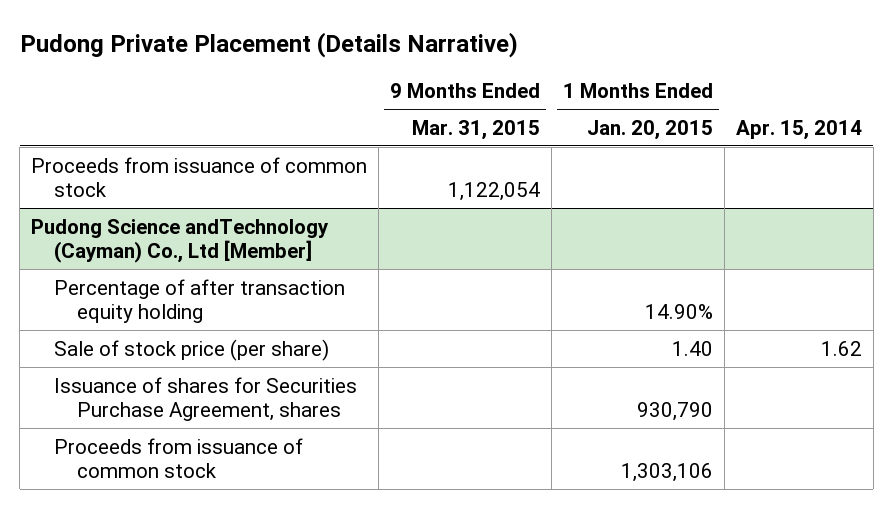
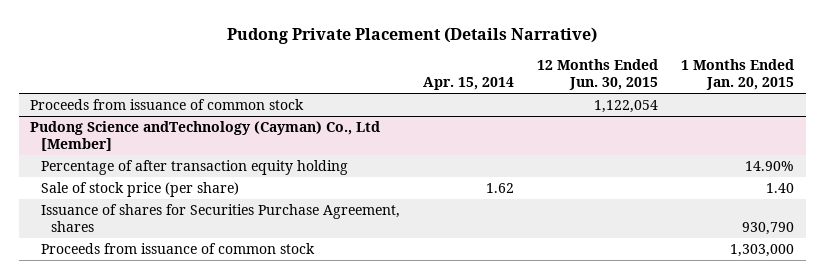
- | 9 Months Ended Mar. 31, 2015 | 1 Months Ended Jan. 20, 2015 | Apr. 15, 2014
+ | Apr. 15, 2014 | 12 Months Ended Jun. 30, 2015 | 1 Months Ended Jan. 20, 2015
@ Pudong Science andTechnology (Cayman) Co., Ltd [Member]
- Proceeds from issuance of common stock | | 1,303,106 |
+ Proceeds from issuance of common stock | | | 1,303,000

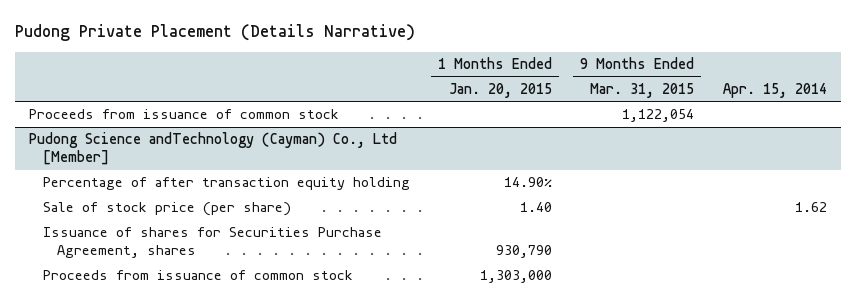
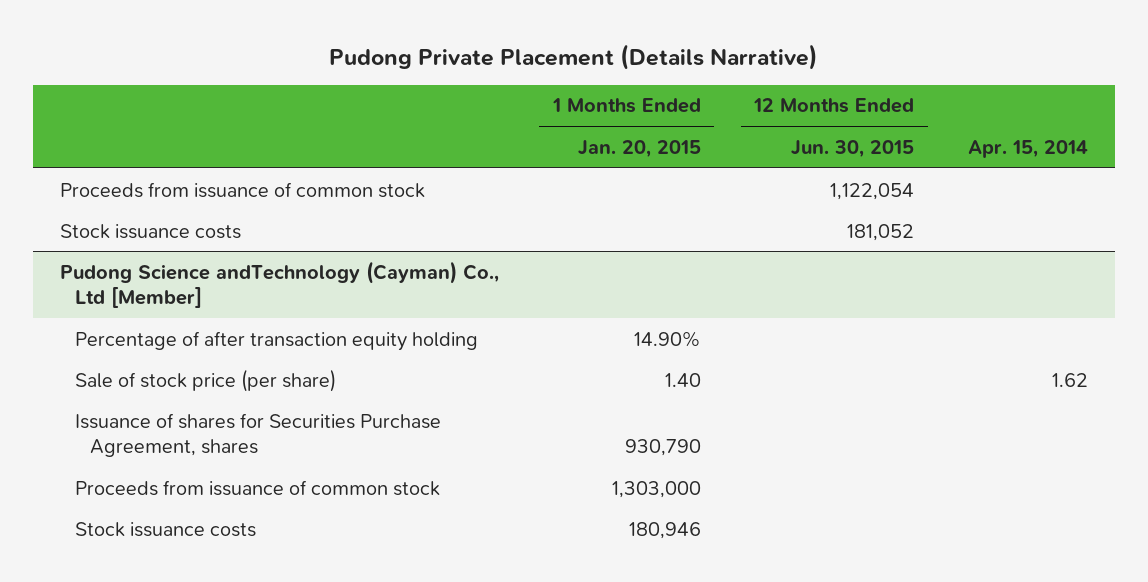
- | 1 Months Ended Jan. 20, 2015 | 9 Months Ended Mar. 31, 2015 | Apr. 15, 2014
+ | 1 Months Ended Jan. 20, 2015 | 12 Months Ended Jun. 30, 2015 | Apr. 15, 2014
+ Stock issuance costs | | 181,052 |
@ Pudong Science andTechnology (Cayman) Co., Ltd [Member]
+ Stock issuance costs | 180,946 | |

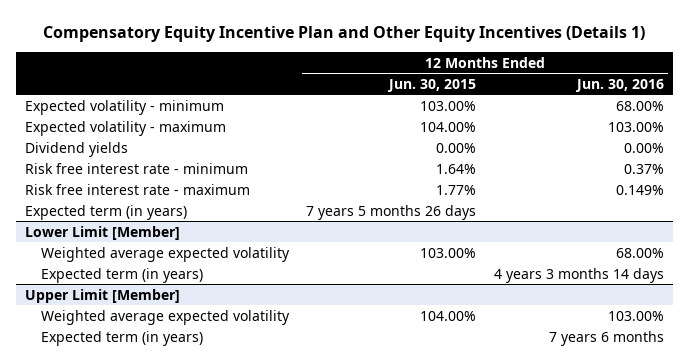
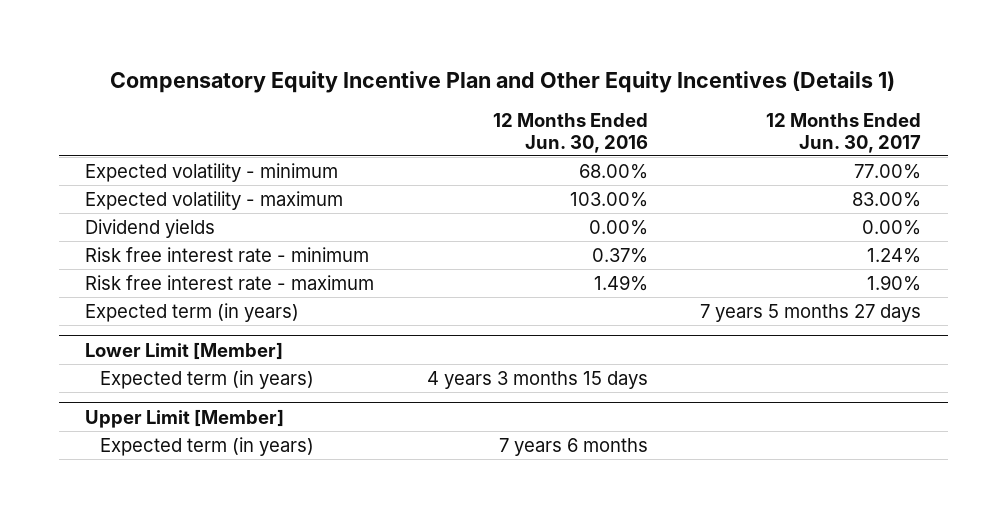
- | 12 Months Ended Jun. 30, 2015 | 12 Months Ended Jun. 30, 2016
+ | 12 Months Ended Jun. 30, 2016 | 12 Months Ended Jun. 30, 2017
- Risk free interest rate - maximum | 1.77% | 0.149%
+ Risk free interest rate - maximum | 1.49% | 1.90%
@ Lower Limit [Member]
- Weighted average expected volatility | 103.00% | 68.00%
- Expected term (in years) | | 4 years 3 months 14 days
+ Expected term (in years) | 4 years 3 months 15 days |
@ Upper Limit [Member]
- Weighted average expected volatility | 104.00% | 103.00%

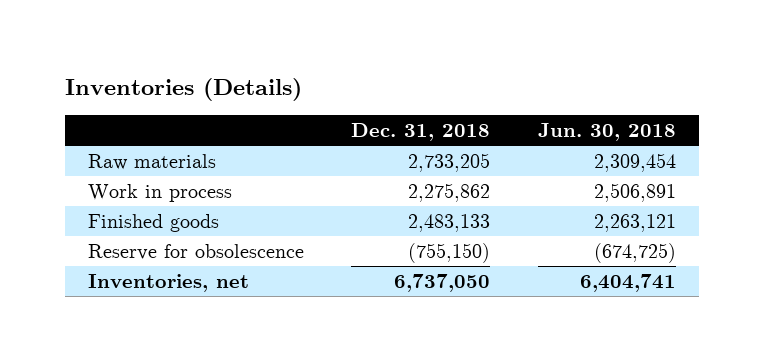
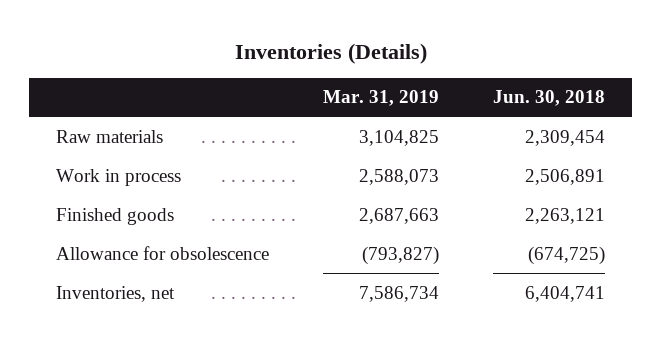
- | Dec. 31, 2018 | Jun. 30, 2018
+ | Mar. 31, 2019 | Jun. 30, 2018
- Reserve for obsolescence | (755,150) | (674,725)
+ Allowance for obsolescence | (793,827) | (674,725)

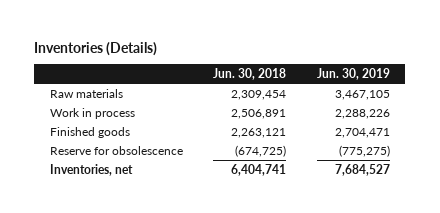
- | Mar. 31, 2019 | Jun. 30, 2018
+ | Jun. 30, 2018 | Jun. 30, 2019
- Allowance for obsolescence | (793,827) | (674,725)
+ Reserve for obsolescence | (674,725) | (775,275)

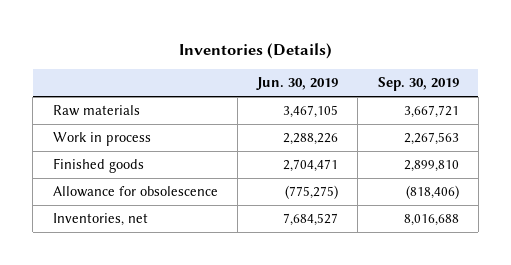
- | Jun. 30, 2018 | Jun. 30, 2019
+ | Jun. 30, 2019 | Sep. 30, 2019
- Reserve for obsolescence | (674,725) | (775,275)
+ Allowance for obsolescence | (775,275) | (818,406)

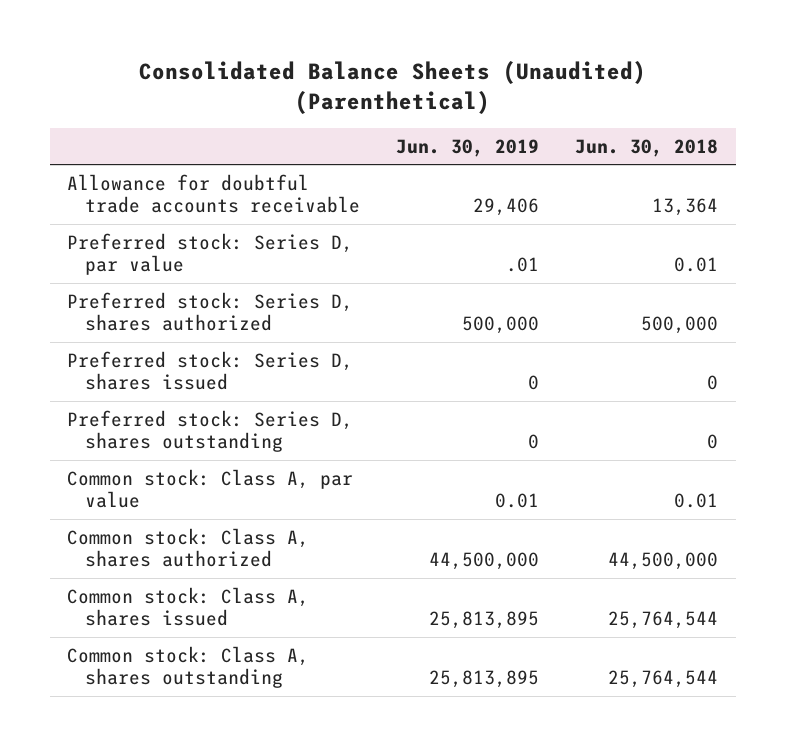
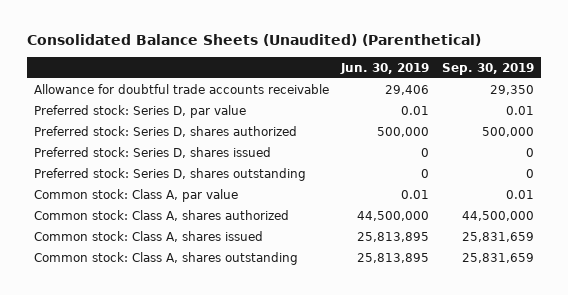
- | Jun. 30, 2019 | Jun. 30, 2018
+ | Jun. 30, 2019 | Sep. 30, 2019
- Preferred stock: Series D, par value | .01 | 0.01
+ Preferred stock: Series D, par value | 0.01 | 0.01

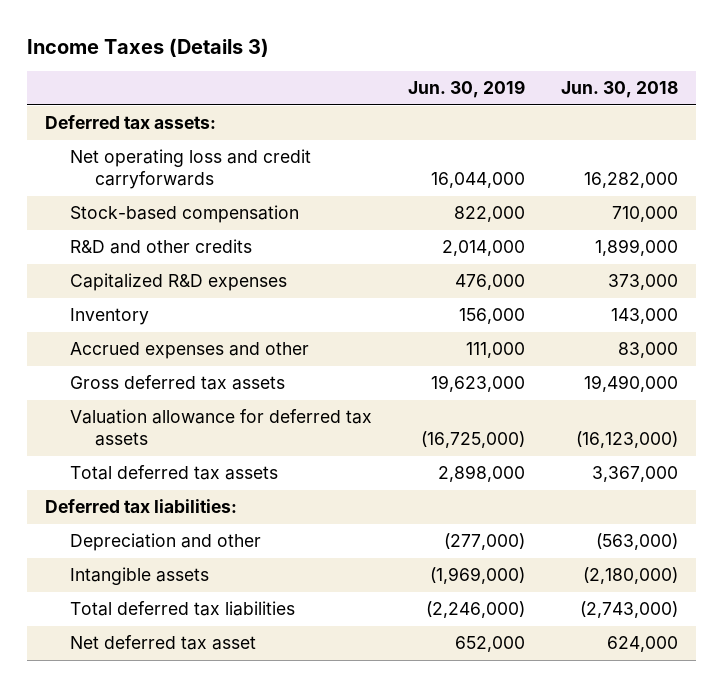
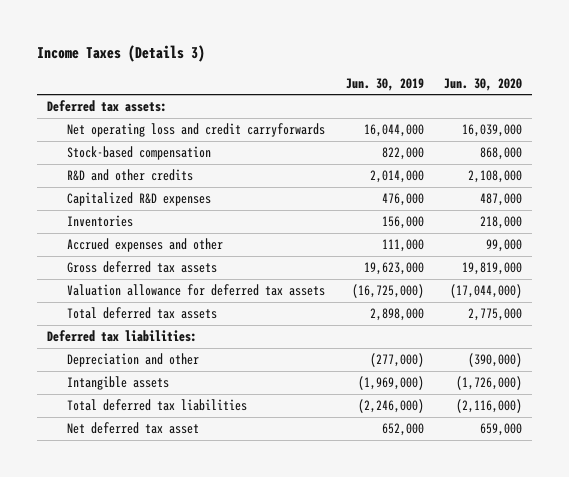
- | Jun. 30, 2019 | Jun. 30, 2018
+ | Jun. 30, 2019 | Jun. 30, 2020
- Inventory | 156,000 | 143,000
+ Inventories | 156,000 | 218,000

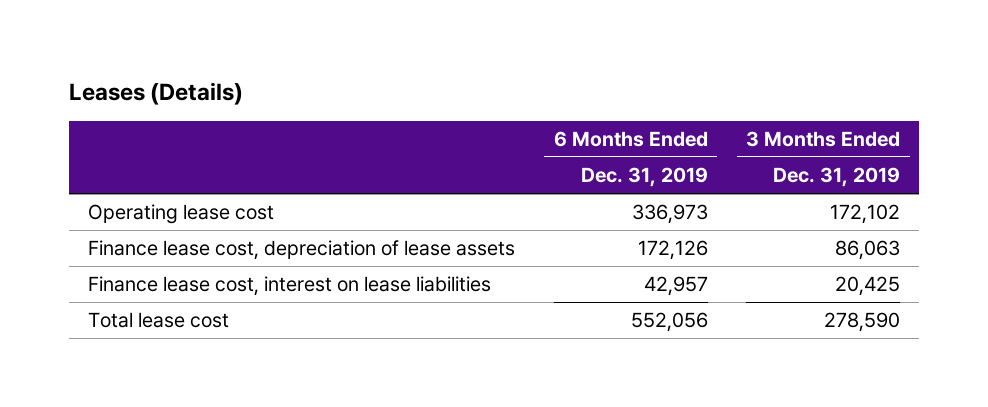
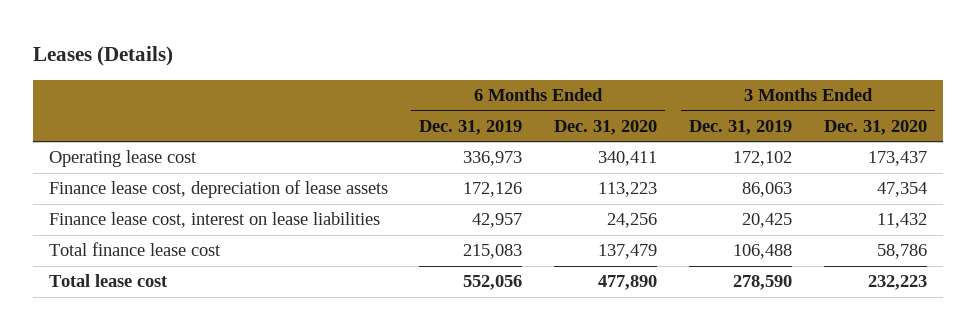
- | 6 Months Ended Dec. 31, 2019 | 3 Months Ended Dec. 31, 2019
+ | 6 Months Ended Dec. 31, 2019 | 6 Months Ended Dec. 31, 2020 | 3 Months Ended Dec. 31, 2019 | 3 Months Ended Dec. 31, 2020
+ Total finance lease cost | 215,083 | 137,479 | 106,488 | 58,786

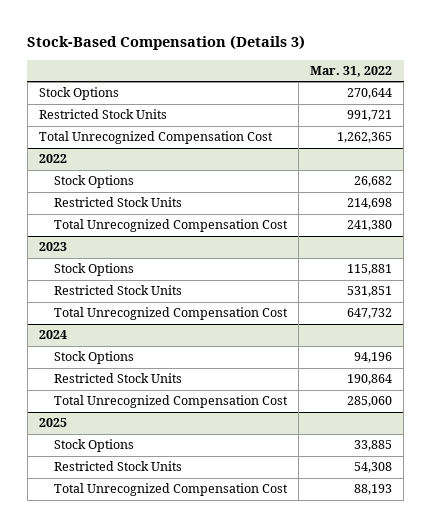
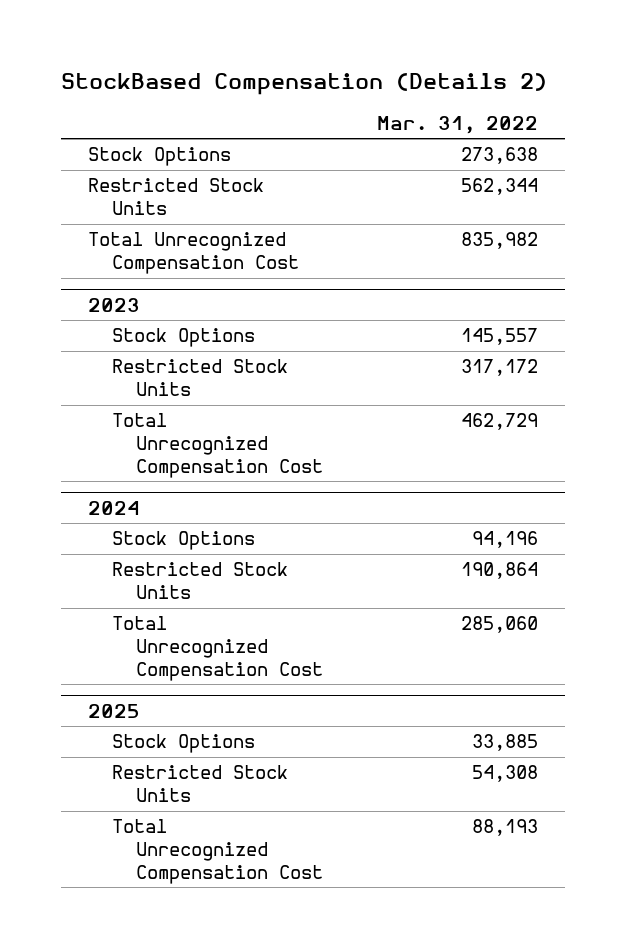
- Stock-Based Compensation (Details 3)
+ StockBased Compensation (Details 2)
- Stock Options | 270,644
- Restricted Stock Units | 991,721
- Total Unrecognized Compensation Cost | 1,262,365
- 2022
- Stock Options | 26,682
- Restricted Stock Units | 214,698
- Total Unrecognized Compensation Cost | 241,380
+ Stock Options | 273,638
+ Restricted Stock Units | 562,344
+ Total Unrecognized Compensation Cost | 835,982
@ 2023
- Stock Options | 115,881
- Restricted Stock Units | 531,851
- Total Unrecognized Compensation Cost | 647,732
+ Stock Options | 145,557
+ Restricted Stock Units | 317,172
+ Total Unrecognized Compensation Cost | 462,729

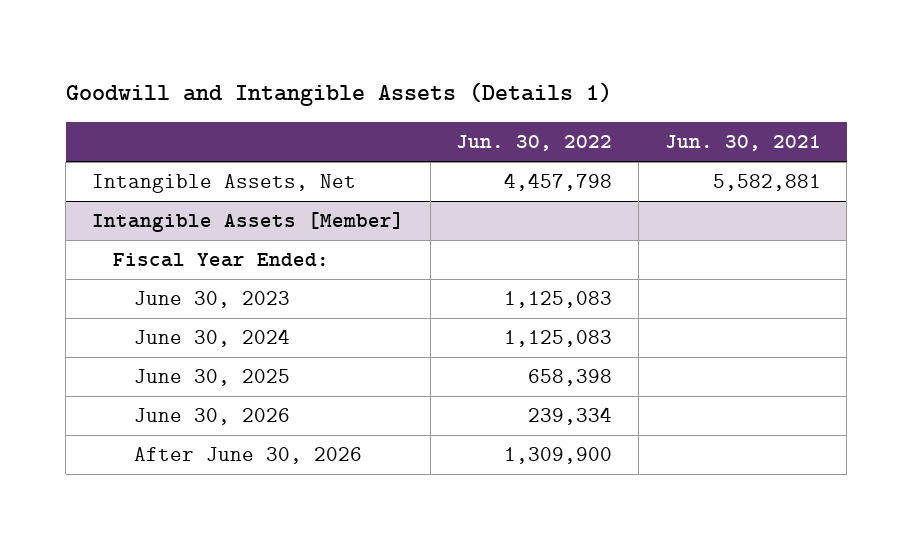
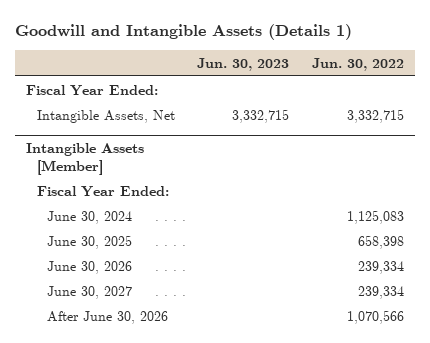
- | Jun. 30, 2022 | Jun. 30, 2021
+ | Jun. 30, 2023 | Jun. 30, 2022
- Intangible Assets, Net | 4,457,798 | 5,582,881
+ Fiscal Year Ended:
+ Intangible Assets, Net | 3,332,715 | 3,332,715
@ Intangible Assets [Member]
- June 30, 2023 | 1,125,083 |
- After June 30, 2026 | 1,309,900 |
+ June 30, 2027 | | 239,334
+ After June 30, 2026 | | 1,070,566

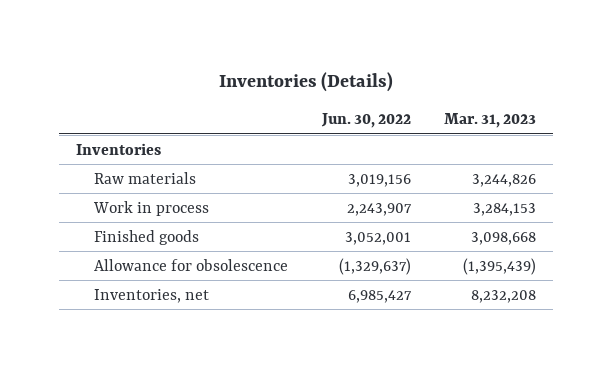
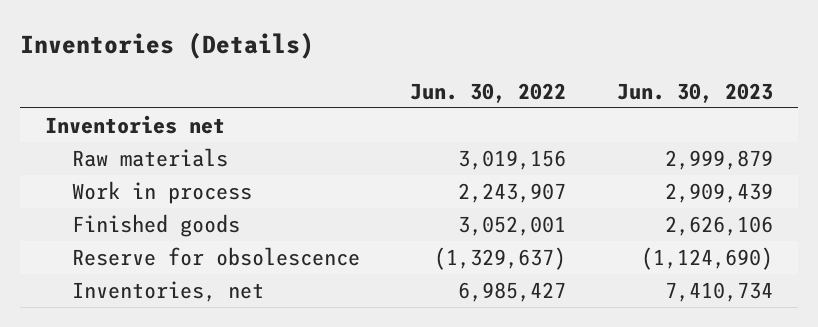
- | Jun. 30, 2022 | Mar. 31, 2023
+ | Jun. 30, 2022 | Jun. 30, 2023
- Inventories
+ Inventories net
- Allowance for obsolescence | (1,329,637) | (1,395,439)
+ Reserve for obsolescence | (1,329,637) | (1,124,690)

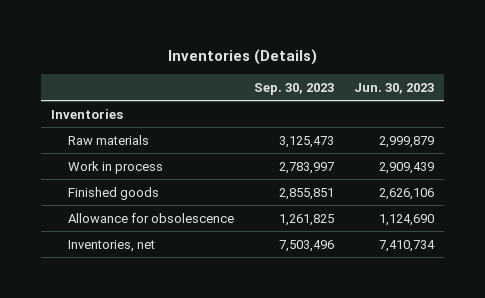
- | Jun. 30, 2022 | Jun. 30, 2023
+ | Sep. 30, 2023 | Jun. 30, 2023
- Inventories net
+ Inventories
- Reserve for obsolescence | (1,329,637) | (1,124,690)
+ Allowance for obsolescence | 1,261,825 | 1,124,690

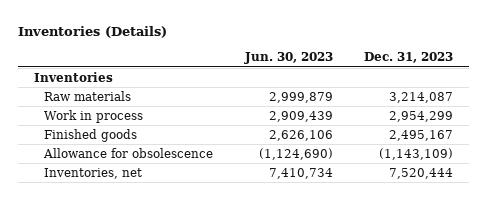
- | Sep. 30, 2023 | Jun. 30, 2023
+ | Jun. 30, 2023 | Dec. 31, 2023
- Allowance for obsolescence | 1,261,825 | 1,124,690
+ Allowance for obsolescence | (1,124,690) | (1,143,109)

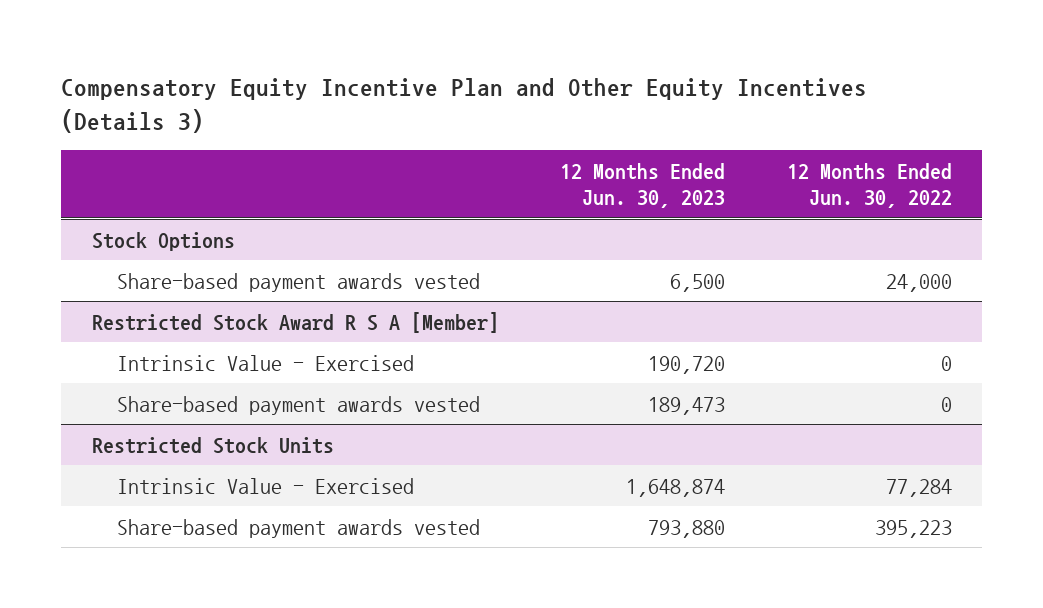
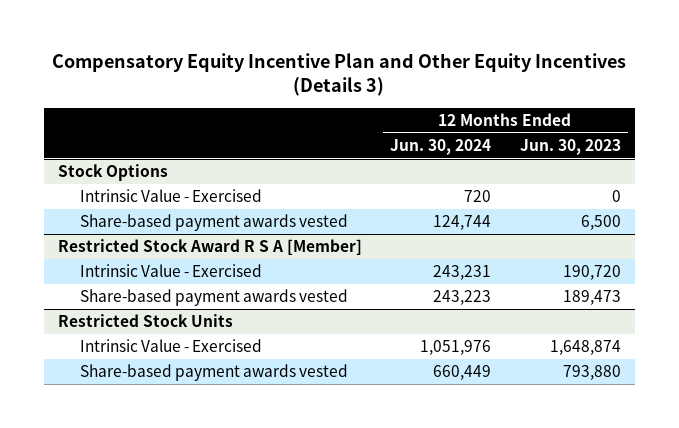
- | 12 Months Ended Jun. 30, 2023 | 12 Months Ended Jun. 30, 2022
+ | 12 Months Ended Jun. 30, 2024 | 12 Months Ended Jun. 30, 2023
@ Stock Options
+ Intrinsic Value - Exercised | 720 | 0

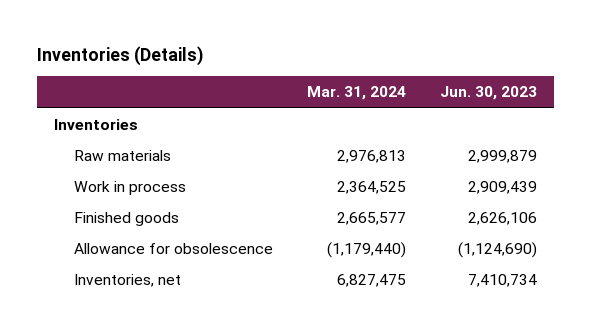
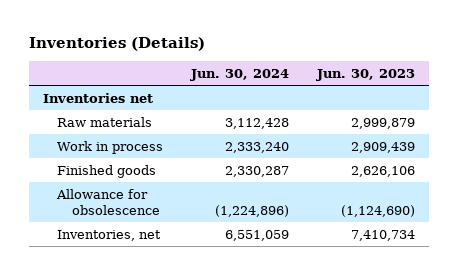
- | Mar. 31, 2024 | Jun. 30, 2023
+ | Jun. 30, 2024 | Jun. 30, 2023
- Inventories
+ Inventories net

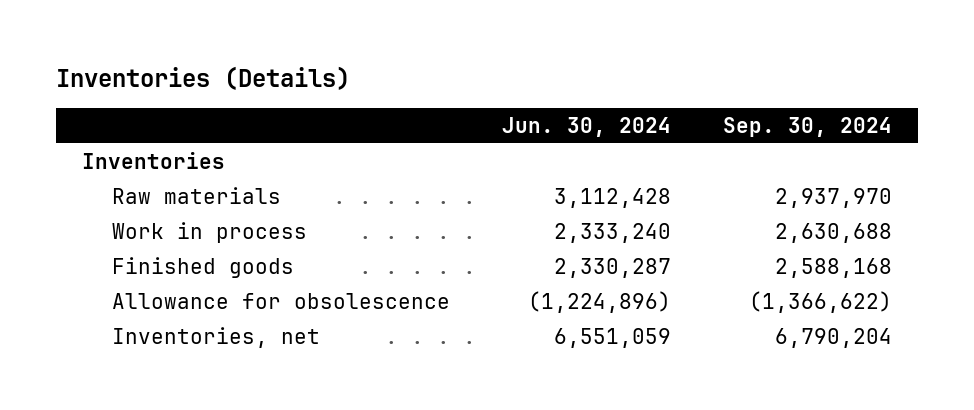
- | Jun. 30, 2024 | Jun. 30, 2023
+ | Jun. 30, 2024 | Sep. 30, 2024
- Inventories net
+ Inventories

